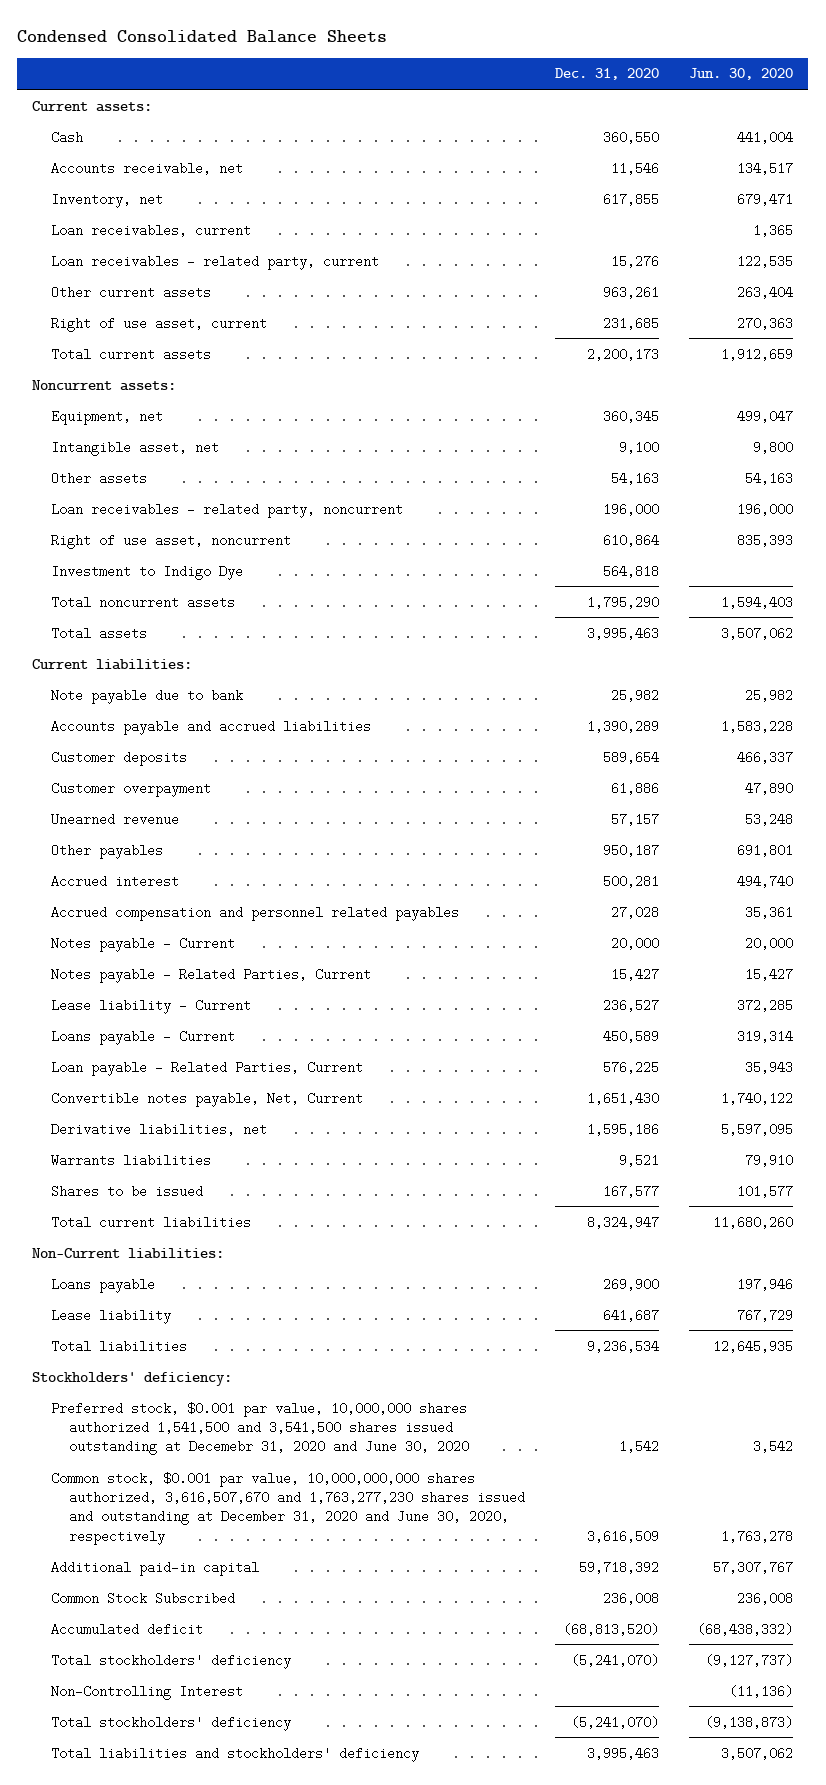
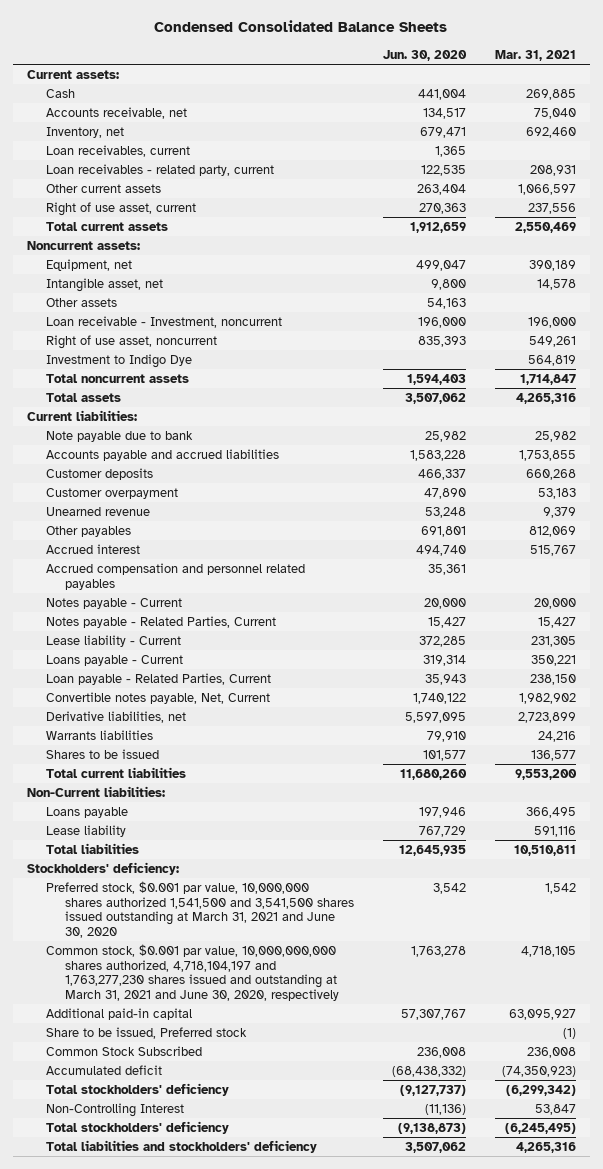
- | Dec. 31, 2020 | Jun. 30, 2020
+ | Jun. 30, 2020 | Mar. 31, 2021
- Loan receivables - related party, noncurrent | 196,000 | 196,000
+ Loan receivable - Investment, noncurrent | 196,000 | 196,000
- Preferred stock, $0.001 par value, 10,000,000 shares authorized 1,541,500 and 3,541,500 shares issued outstanding at Decemebr 31, 2020 and June 30, 2020 | 1,542 | 3,542
- Common stock, $0.001 par value, 10,000,000,000 shares authorized, 3,616,507,670 and 1,763,277,230 shares issued and outstanding at December 31, 2020 and June 30, 2020, respectively | 3,616,509 | 1,763,278
+ Preferred stock, $0.001 par value, 10,000,000 shares authorized 1,541,500 and 3,541,500 shares issued outstanding at March 31, 2021 and June 30, 2020 | 3,542 | 1,542
+ Common stock, $0.001 par value, 10,000,000,000 shares authorized, 4,718,104,197 and 1,763,277,230 shares issued and outstanding at March 31, 2021 and June 30, 2020, respectively | 1,763,278 | 4,718,105
+ Share to be issued, Preferred stock | | (1)

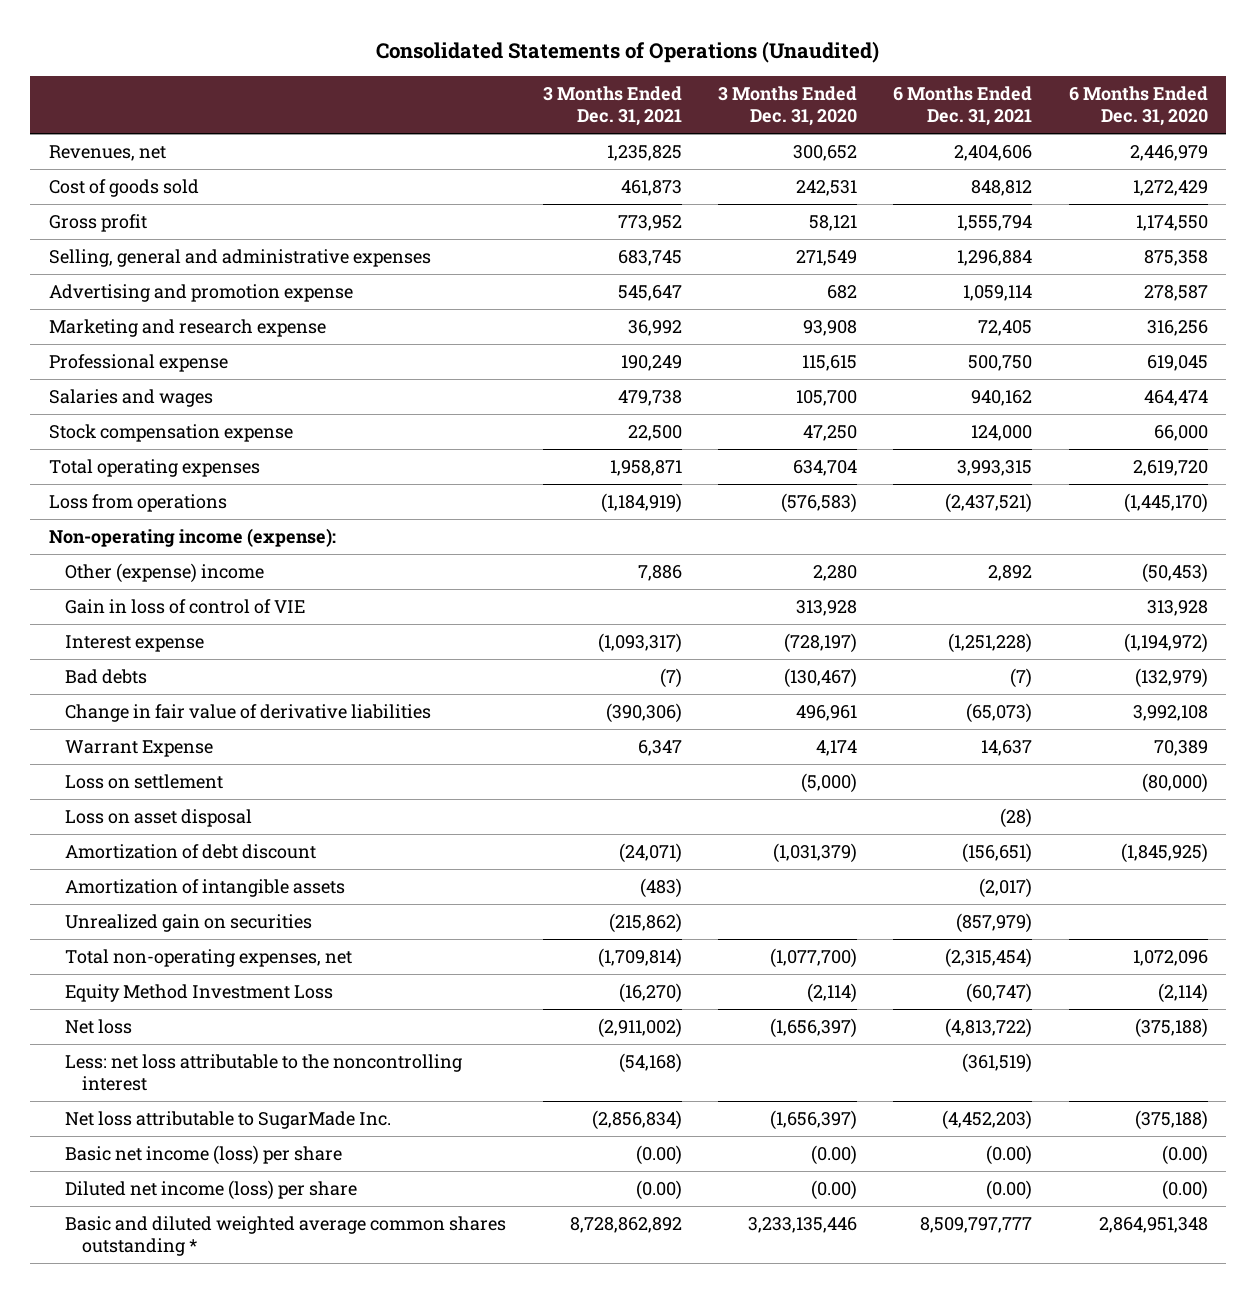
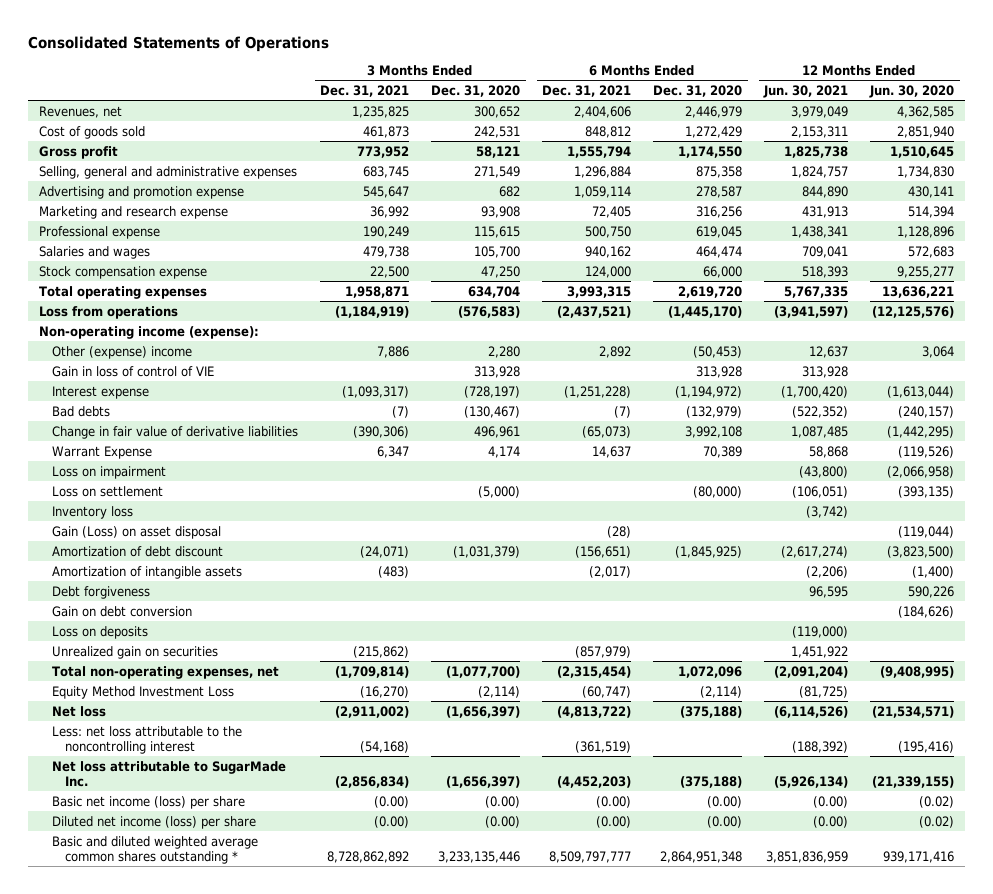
- Consolidated Statements of Operations (Unaudited)
+ Consolidated Statements of Operations
- | 3 Months Ended Dec. 31, 2021 | 3 Months Ended Dec. 31, 2020 | 6 Months Ended Dec. 31, 2021 | 6 Months Ended Dec. 31, 2020
+ | 3 Months Ended Dec. 31, 2021 | 3 Months Ended Dec. 31, 2020 | 6 Months Ended Dec. 31, 2021 | 6 Months Ended Dec. 31, 2020 | 12 Months Ended Jun. 30, 2021 | 12 Months Ended Jun. 30, 2020
+ Loss on impairment | | | | | (43,800) | (2,066,958)
- Loss on asset disposal | | | (28) |
+ Inventory loss | | | | | (3,742) |
+ Gain (Loss) on asset disposal | | | (28) | | | (119,044)
+ Debt forgiveness | | | | | 96,595 | 590,226
+ Gain on debt conversion | | | | | | (184,626)
+ Loss on deposits | | | | | (119,000) |

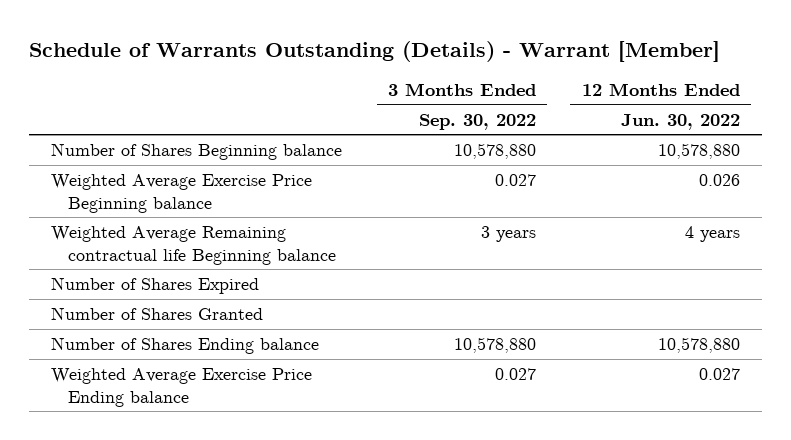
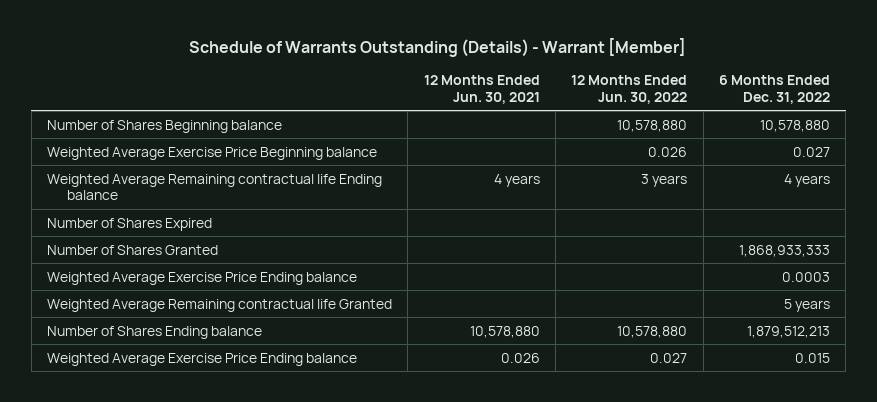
- | 3 Months Ended Sep. 30, 2022 | 12 Months Ended Jun. 30, 2022
+ | 12 Months Ended Jun. 30, 2021 | 12 Months Ended Jun. 30, 2022 | 6 Months Ended Dec. 31, 2022
- Weighted Average Remaining contractual life Beginning balance | 3 years | 4 years
+ Weighted Average Remaining contractual life Ending balance | 4 years | 3 years | 4 years
+ Weighted Average Exercise Price Ending balance | | | 0.0003
+ Weighted Average Remaining contractual life Granted | | | 5 years

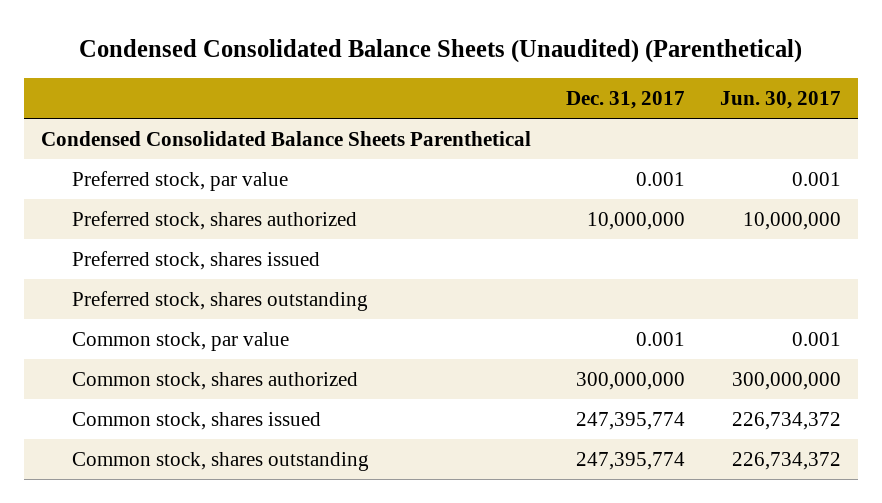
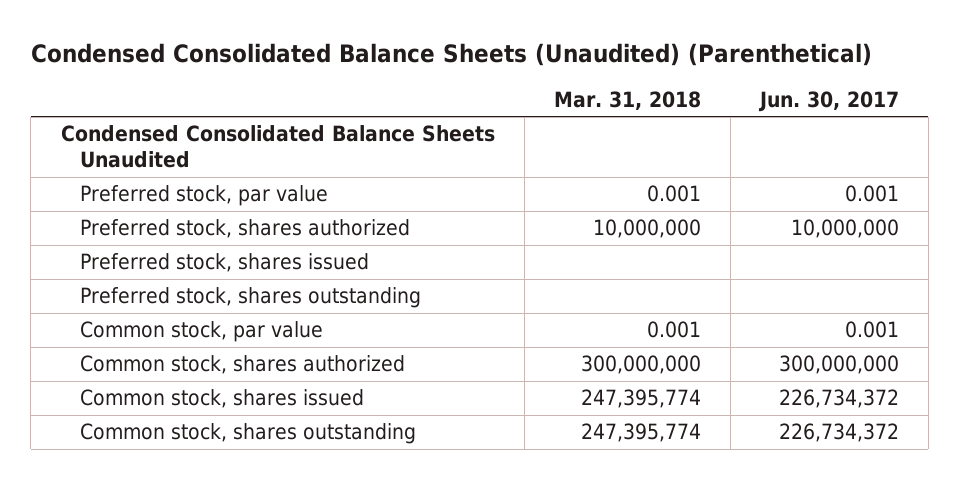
- | Dec. 31, 2017 | Jun. 30, 2017
+ | Mar. 31, 2018 | Jun. 30, 2017
- Condensed Consolidated Balance Sheets Parenthetical
+ Condensed Consolidated Balance Sheets Unaudited

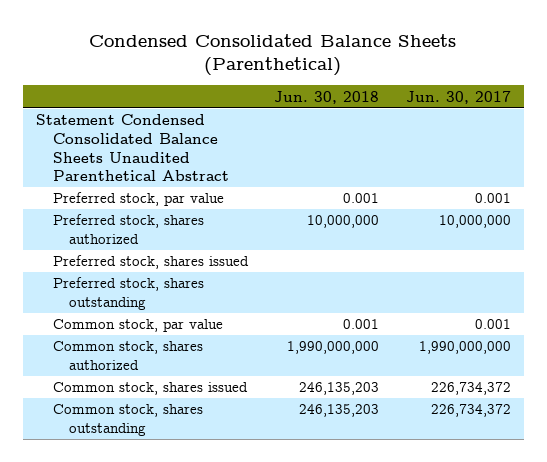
- Condensed Consolidated Balance Sheets (Unaudited) (Parenthetical)
+ Condensed Consolidated Balance Sheets (Parenthetical)
- | Mar. 31, 2018 | Jun. 30, 2017
+ | Jun. 30, 2018 | Jun. 30, 2017
- Condensed Consolidated Balance Sheets Unaudited
+ Statement Condensed Consolidated Balance Sheets Unaudited Parenthetical Abstract
- Common stock, shares authorized | 300,000,000 | 300,000,000
+ Common stock, shares authorized | 1,990,000,000 | 1,990,000,000

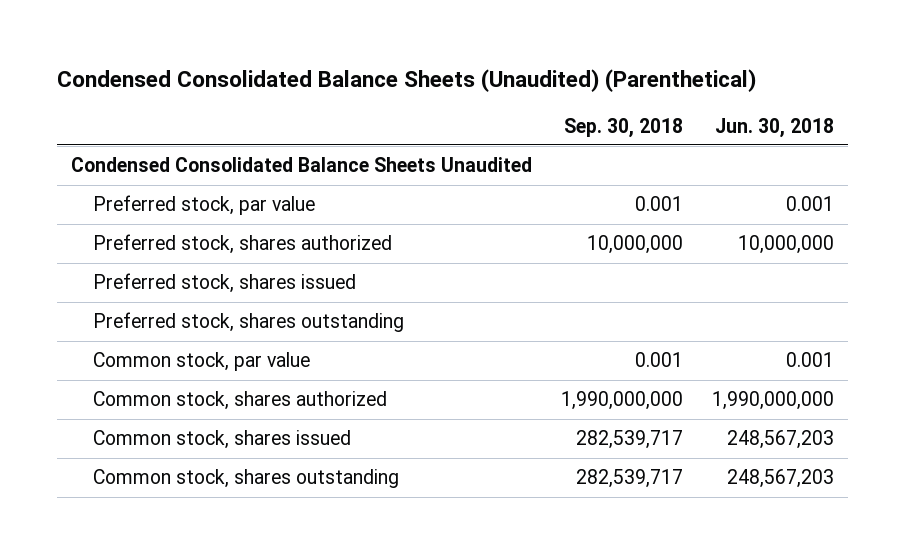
- Condensed Consolidated Balance Sheets (Parenthetical)
+ Condensed Consolidated Balance Sheets (Unaudited) (Parenthetical)
- | Jun. 30, 2018 | Jun. 30, 2017
+ | Sep. 30, 2018 | Jun. 30, 2018
- Statement Condensed Consolidated Balance Sheets Unaudited Parenthetical Abstract
+ Condensed Consolidated Balance Sheets Unaudited
- Common stock, shares issued | 246,135,203 | 226,734,372
- Common stock, shares outstanding | 246,135,203 | 226,734,372
+ Common stock, shares issued | 282,539,717 | 248,567,203
+ Common stock, shares outstanding | 282,539,717 | 248,567,203

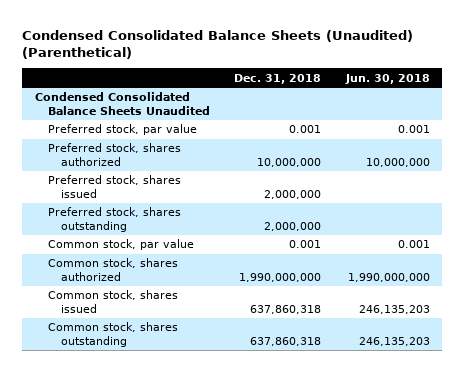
- | Sep. 30, 2018 | Jun. 30, 2018
+ | Dec. 31, 2018 | Jun. 30, 2018
- Common stock, shares issued | 282,539,717 | 248,567,203
- Common stock, shares outstanding | 282,539,717 | 248,567,203
+ Common stock, shares issued | 637,860,318 | 246,135,203
+ Common stock, shares outstanding | 637,860,318 | 246,135,203

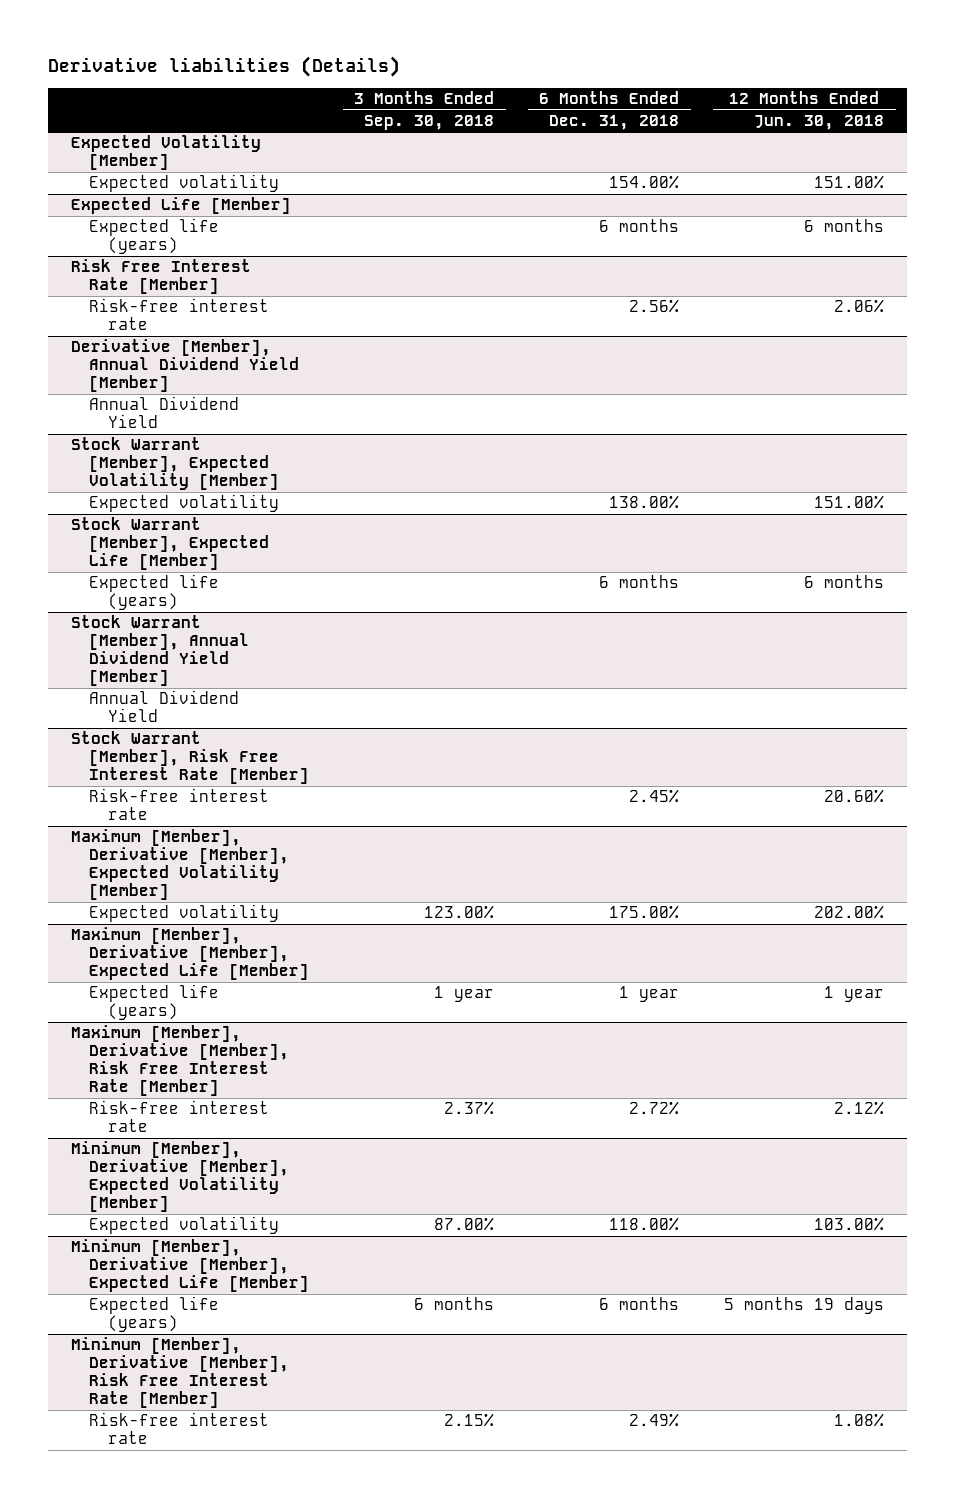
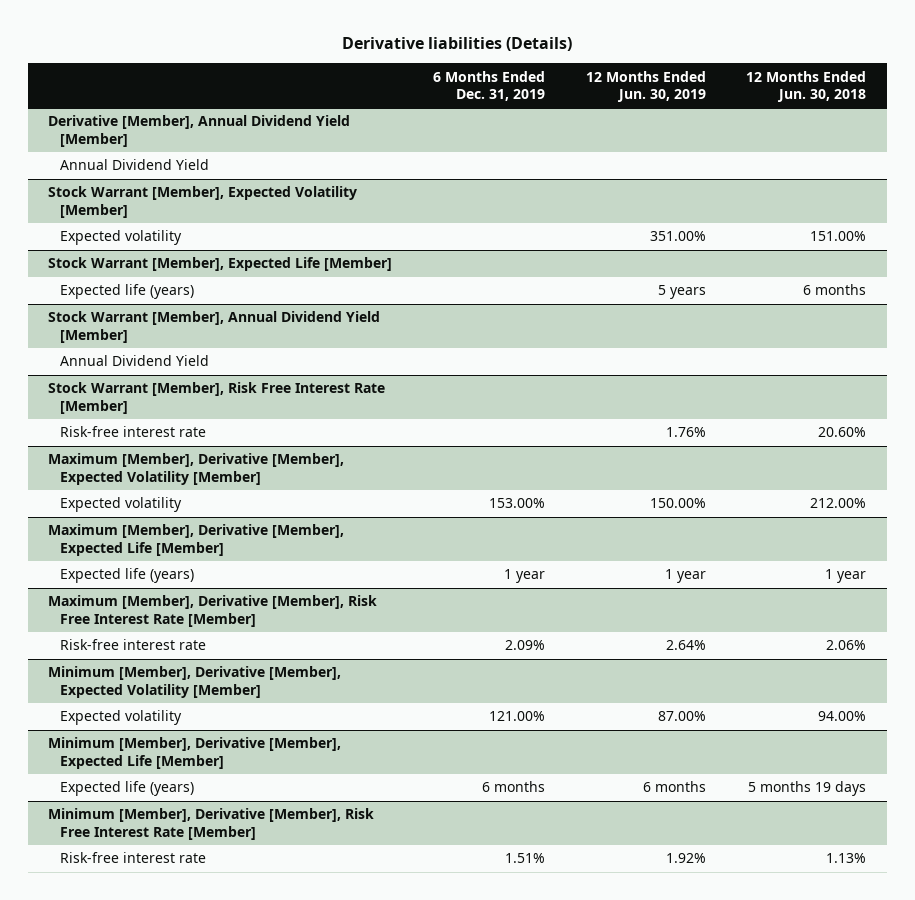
- | 3 Months Ended Sep. 30, 2018 | 6 Months Ended Dec. 31, 2018 | 12 Months Ended Jun. 30, 2018
+ | 6 Months Ended Dec. 31, 2019 | 12 Months Ended Jun. 30, 2019 | 12 Months Ended Jun. 30, 2018
- Expected Volatility [Member]
- Expected volatility | | 154.00% | 151.00%
- Expected Life [Member]
- Expected life (years) | | 6 months | 6 months
- Risk Free Interest Rate [Member]
- Risk-free interest rate | | 2.56% | 2.06%
@ Maximum [Member], Derivative [Member], Expected Volatility [Member]
- Expected volatility | 123.00% | 175.00% | 202.00%
+ Expected volatility | 153.00% | 150.00% | 212.00%
@ Maximum [Member], Derivative [Member], Risk Free Interest Rate [Member]
- Risk-free interest rate | 2.37% | 2.72% | 2.12%
+ Risk-free interest rate | 2.09% | 2.64% | 2.06%
@ Minimum [Member], Derivative [Member], Expected Volatility [Member]
- Expected volatility | 87.00% | 118.00% | 103.00%
+ Expected volatility | 121.00% | 87.00% | 94.00%
@ Minimum [Member], Derivative [Member], Risk Free Interest Rate [Member]
- Risk-free interest rate | 2.15% | 2.49% | 1.08%
+ Risk-free interest rate | 1.51% | 1.92% | 1.13%

